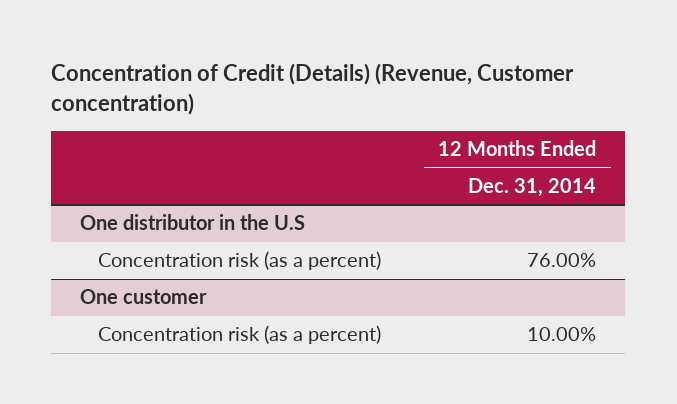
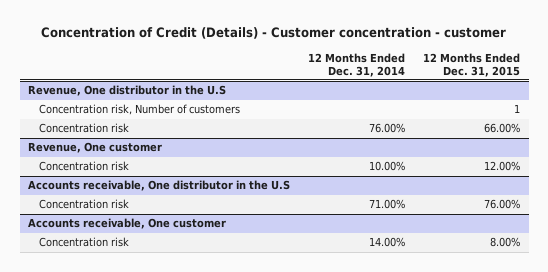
- Concentration of Credit (Details) (Revenue, Customer concentration)
+ Concentration of Credit (Details) - Customer concentration - customer
- | 12 Months Ended Dec. 31, 2014
+ | 12 Months Ended Dec. 31, 2014 | 12 Months Ended Dec. 31, 2015
- One distributor in the U.S
- Concentration risk (as a percent) | 76.00%
- One customer
- Concentration risk (as a percent) | 10.00%
+ Revenue, One distributor in the U.S
+ Concentration risk, Number of customers | | 1
+ Concentration risk | 76.00% | 66.00%
+ Revenue, One customer
+ Concentration risk | 10.00% | 12.00%
+ Accounts receivable, One distributor in the U.S
+ Concentration risk | 71.00% | 76.00%
+ Accounts receivable, One customer
+ Concentration risk | 14.00% | 8.00%

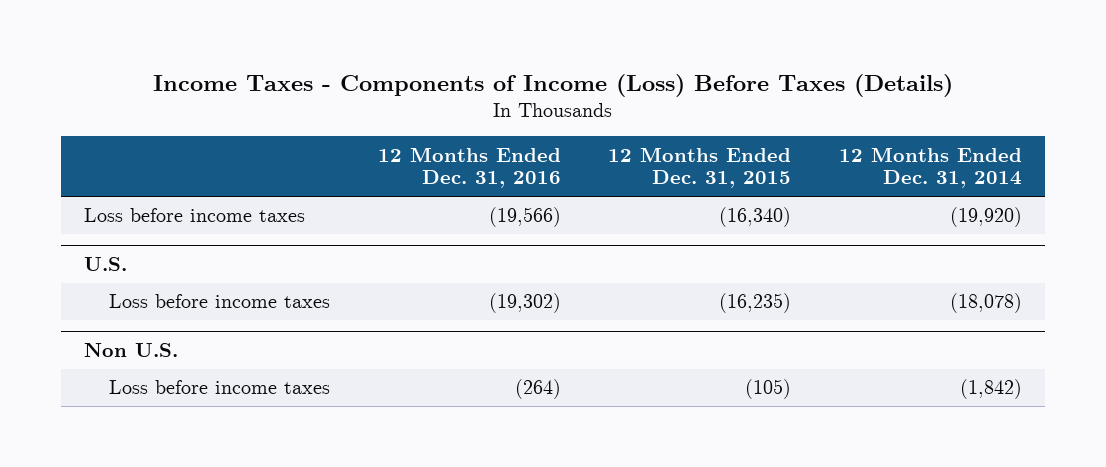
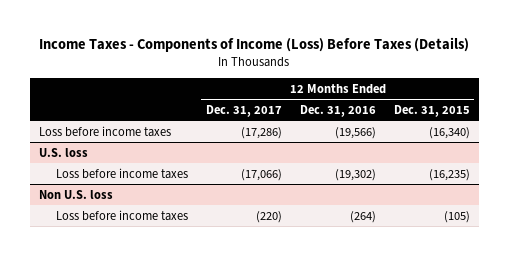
- | 12 Months Ended Dec. 31, 2016 | 12 Months Ended Dec. 31, 2015 | 12 Months Ended Dec. 31, 2014
+ | 12 Months Ended Dec. 31, 2017 | 12 Months Ended Dec. 31, 2016 | 12 Months Ended Dec. 31, 2015
- U.S.
+ U.S. loss
- Non U.S.
+ Non U.S. loss

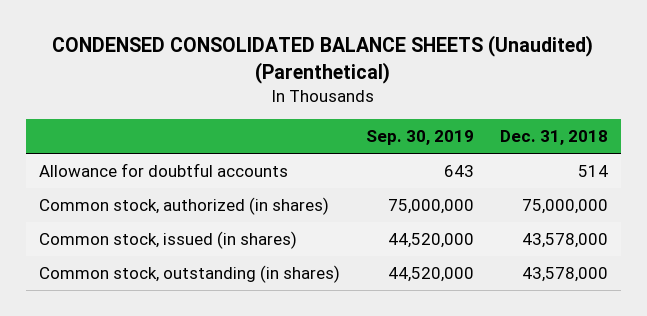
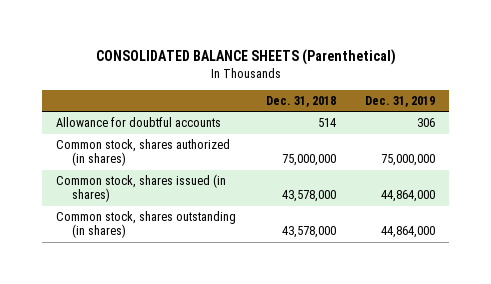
- CONDENSED CONSOLIDATED BALANCE SHEETS (Unaudited) (Parenthetical)
+ CONSOLIDATED BALANCE SHEETS (Parenthetical)
- | Sep. 30, 2019 | Dec. 31, 2018
+ | Dec. 31, 2018 | Dec. 31, 2019
- Common stock, authorized (in shares) | 75,000,000 | 75,000,000
- Common stock, issued (in shares) | 44,520,000 | 43,578,000
- Common stock, outstanding (in shares) | 44,520,000 | 43,578,000
+ Common stock, shares authorized (in shares) | 75,000,000 | 75,000,000
+ Common stock, shares issued (in shares) | 43,578,000 | 44,864,000
+ Common stock, shares outstanding (in shares) | 43,578,000 | 44,864,000

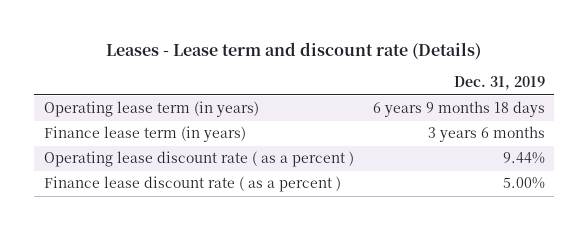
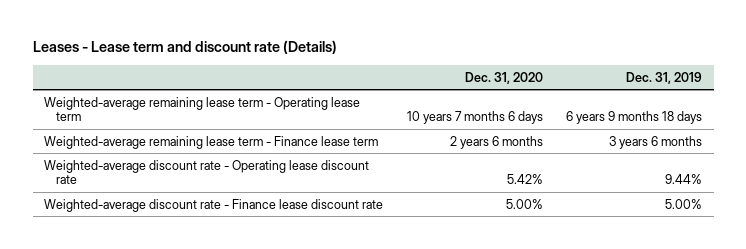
- | Dec. 31, 2019
+ | Dec. 31, 2020 | Dec. 31, 2019
- Operating lease term (in years) | 6 years 9 months 18 days
- Finance lease term (in years) | 3 years 6 months
- Operating lease discount rate ( as a percent ) | 9.44%
- Finance lease discount rate ( as a percent ) | 5.00%
+ Weighted-average remaining lease term - Operating lease term | 10 years 7 months 6 days | 6 years 9 months 18 days
+ Weighted-average remaining lease term - Finance lease term | 2 years 6 months | 3 years 6 months
+ Weighted-average discount rate - Operating lease discount rate | 5.42% | 9.44%
+ Weighted-average discount rate - Finance lease discount rate | 5.00% | 5.00%

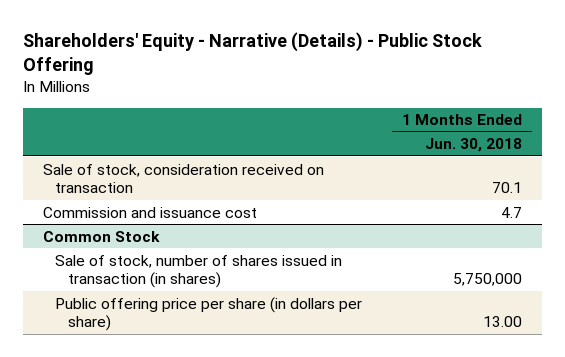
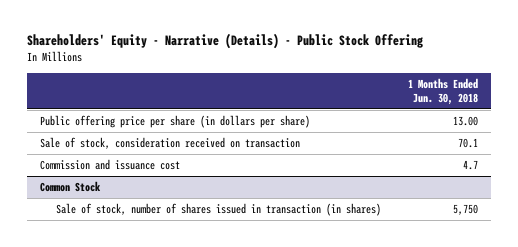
+ Public offering price per share (in dollars per share) | 13.00
@ Common Stock
- Sale of stock, number of shares issued in transaction (in shares) | 5,750,000
- Public offering price per share (in dollars per share) | 13.00
+ Sale of stock, number of shares issued in transaction (in shares) | 5,750

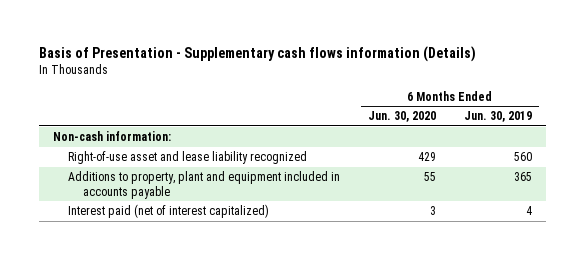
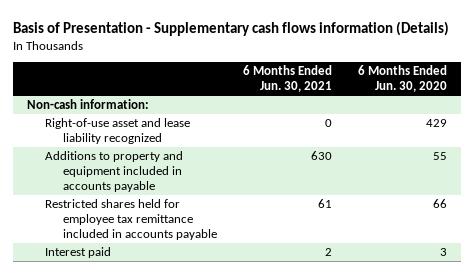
- | 6 Months Ended Jun. 30, 2020 | 6 Months Ended Jun. 30, 2019
+ | 6 Months Ended Jun. 30, 2021 | 6 Months Ended Jun. 30, 2020
- Additions to property, plant and equipment included in accounts payable | 55 | 365
- Interest paid (net of interest capitalized) | 3 | 4
+ Additions to property and equipment included in accounts payable | 630 | 55
+ Restricted shares held for employee tax remittance included in accounts payable | 61 | 66
+ Interest paid | 2 | 3

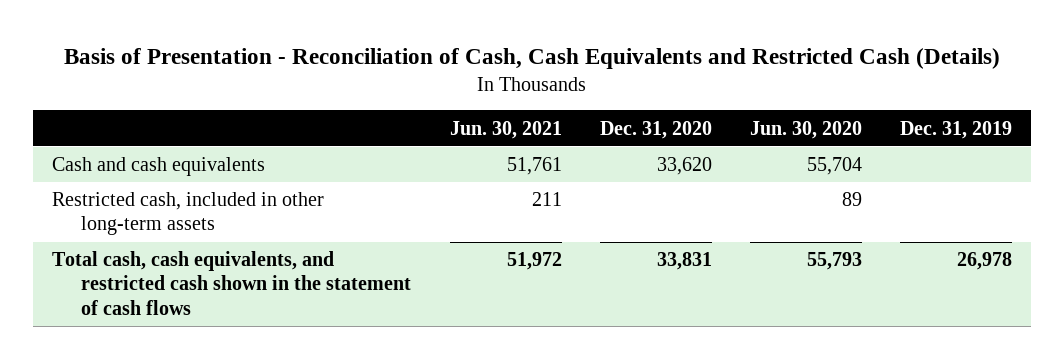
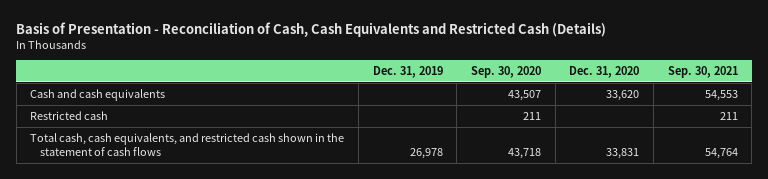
- | Jun. 30, 2021 | Dec. 31, 2020 | Jun. 30, 2020 | Dec. 31, 2019
+ | Dec. 31, 2019 | Sep. 30, 2020 | Dec. 31, 2020 | Sep. 30, 2021
- Restricted cash, included in other long-term assets | 211 | | 89 |
+ Restricted cash | | 211 | | 211

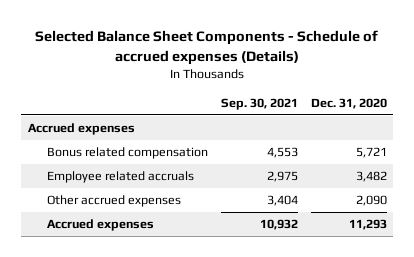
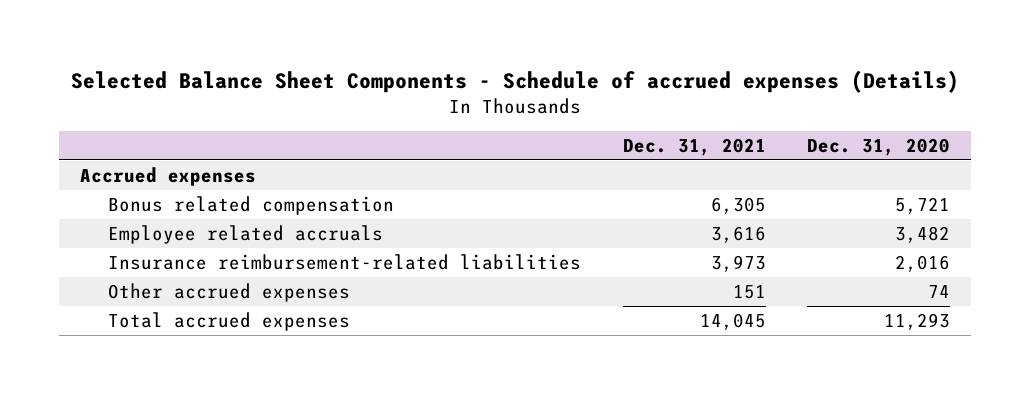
- | Sep. 30, 2021 | Dec. 31, 2020
+ | Dec. 31, 2021 | Dec. 31, 2020
- Other accrued expenses | 3,404 | 2,090
- Accrued expenses | 10,932 | 11,293
+ Insurance reimbursement-related liabilities | 3,973 | 2,016
+ Other accrued expenses | 151 | 74
+ Total accrued expenses | 14,045 | 11,293

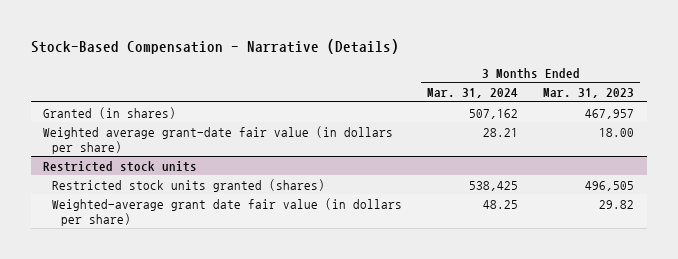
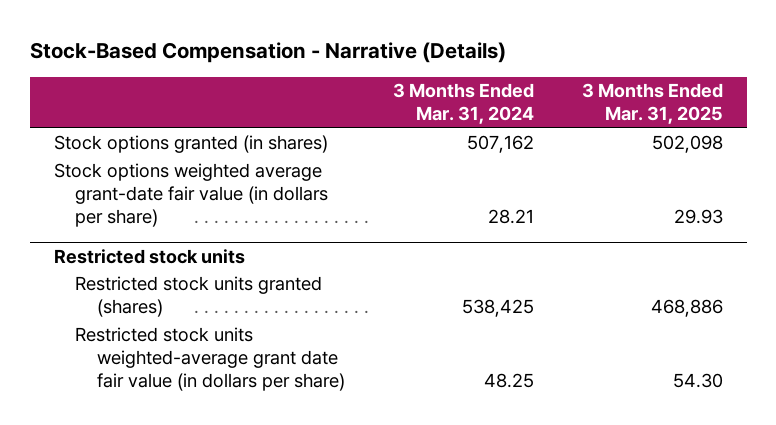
- | 3 Months Ended Mar. 31, 2024 | 3 Months Ended Mar. 31, 2023
+ | 3 Months Ended Mar. 31, 2024 | 3 Months Ended Mar. 31, 2025
- Granted (in shares) | 507,162 | 467,957
- Weighted average grant-date fair value (in dollars per share) | 28.21 | 18.00
+ Stock options granted (in shares) | 507,162 | 502,098
+ Stock options weighted average grant-date fair value (in dollars per share) | 28.21 | 29.93
@ Restricted stock units
- Weighted-average grant date fair value (in dollars per share) | 48.25 | 29.82
+ Restricted stock units weighted-average grant date fair value (in dollars per share) | 48.25 | 54.30

